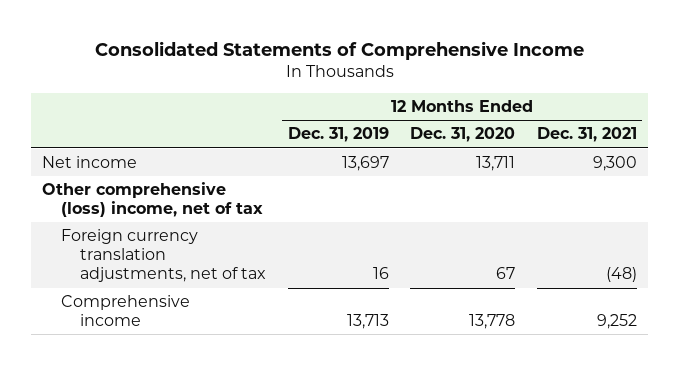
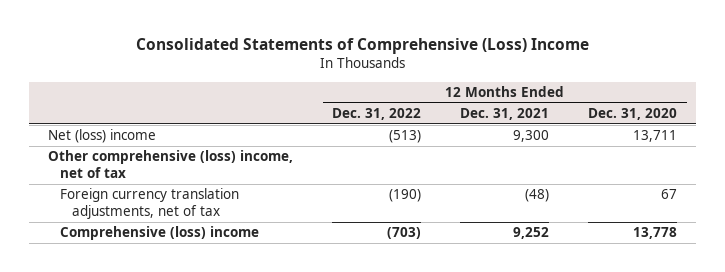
- Consolidated Statements of Comprehensive Income
+ Consolidated Statements of Comprehensive (Loss) Income
- | 12 Months Ended Dec. 31, 2019 | 12 Months Ended Dec. 31, 2020 | 12 Months Ended Dec. 31, 2021
+ | 12 Months Ended Dec. 31, 2022 | 12 Months Ended Dec. 31, 2021 | 12 Months Ended Dec. 31, 2020
- Net income | 13,697 | 13,711 | 9,300
+ Net (loss) income | (513) | 9,300 | 13,711
- Comprehensive income | 13,713 | 13,778 | 9,252
+ Comprehensive (loss) income | (703) | 9,252 | 13,778

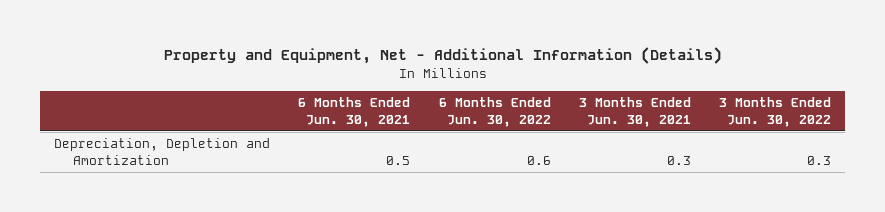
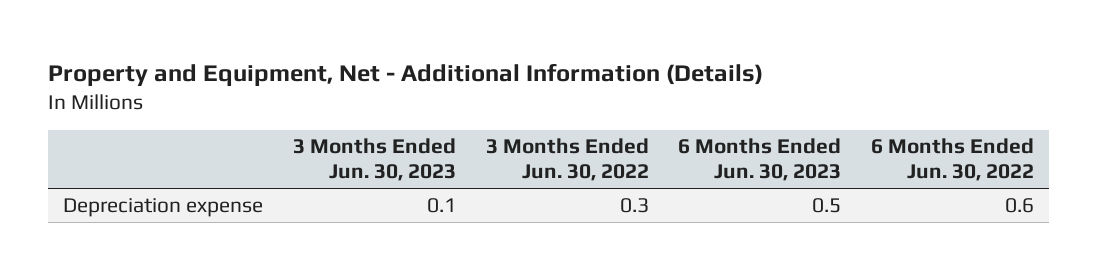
- | 6 Months Ended Jun. 30, 2021 | 6 Months Ended Jun. 30, 2022 | 3 Months Ended Jun. 30, 2021 | 3 Months Ended Jun. 30, 2022
+ | 3 Months Ended Jun. 30, 2023 | 3 Months Ended Jun. 30, 2022 | 6 Months Ended Jun. 30, 2023 | 6 Months Ended Jun. 30, 2022
- Depreciation, Depletion and Amortization | 0.5 | 0.6 | 0.3 | 0.3
+ Depreciation expense | 0.1 | 0.3 | 0.5 | 0.6

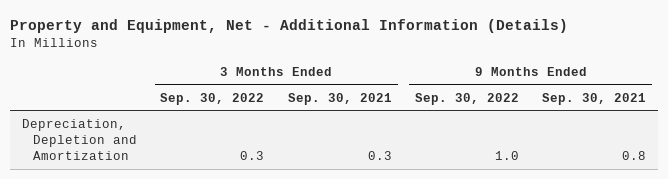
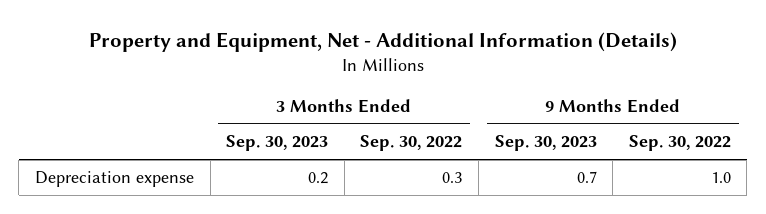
- | 3 Months Ended Sep. 30, 2022 | 3 Months Ended Sep. 30, 2021 | 9 Months Ended Sep. 30, 2022 | 9 Months Ended Sep. 30, 2021
+ | 3 Months Ended Sep. 30, 2023 | 3 Months Ended Sep. 30, 2022 | 9 Months Ended Sep. 30, 2023 | 9 Months Ended Sep. 30, 2022
- Depreciation, Depletion and Amortization | 0.3 | 0.3 | 1.0 | 0.8
+ Depreciation expense | 0.2 | 0.3 | 0.7 | 1.0

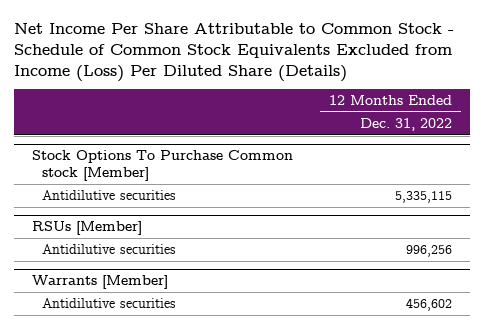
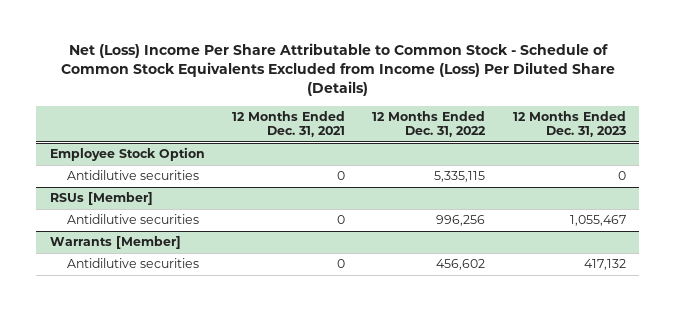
- Net Income Per Share Attributable to Common Stock - Schedule of Common Stock Equivalents Excluded from Income (Loss) Per Diluted Share (Details)
+ Net (Loss) Income Per Share Attributable to Common Stock - Schedule of Common Stock Equivalents Excluded from Income (Loss) Per Diluted Share (Details)
- | 12 Months Ended Dec. 31, 2022
+ | 12 Months Ended Dec. 31, 2021 | 12 Months Ended Dec. 31, 2022 | 12 Months Ended Dec. 31, 2023
- Stock Options To Purchase Common stock [Member]
+ Employee Stock Option

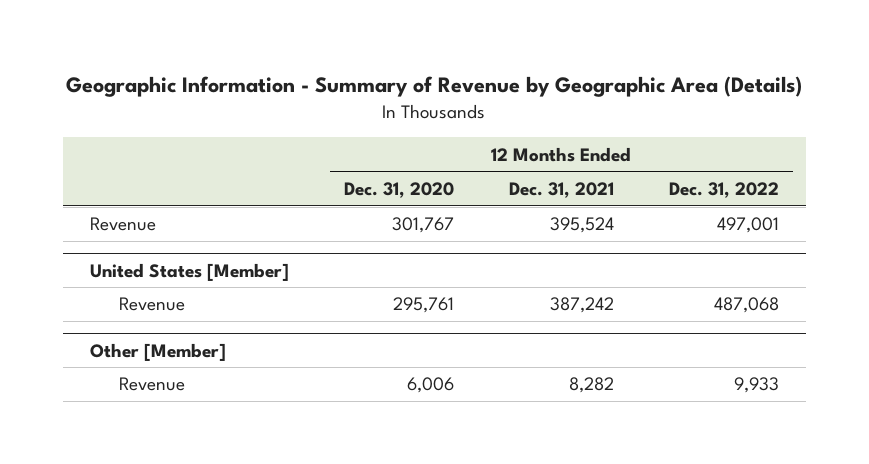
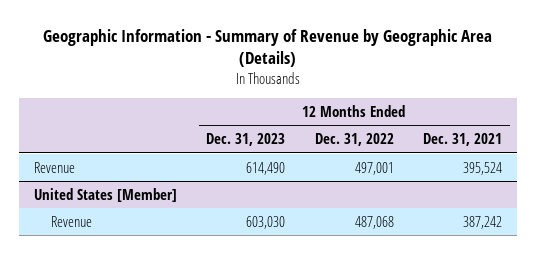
- | 12 Months Ended Dec. 31, 2020 | 12 Months Ended Dec. 31, 2021 | 12 Months Ended Dec. 31, 2022
+ | 12 Months Ended Dec. 31, 2023 | 12 Months Ended Dec. 31, 2022 | 12 Months Ended Dec. 31, 2021
- Other [Member]
- Revenue | 6,006 | 8,282 | 9,933

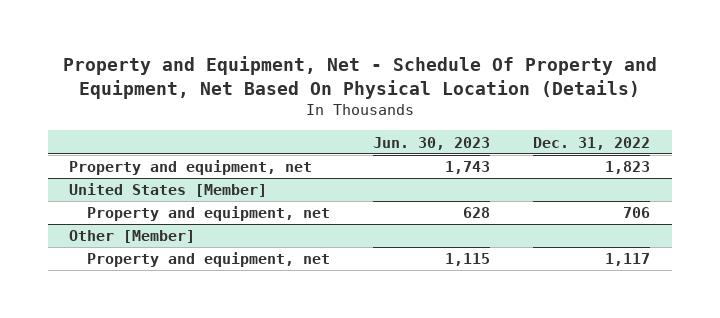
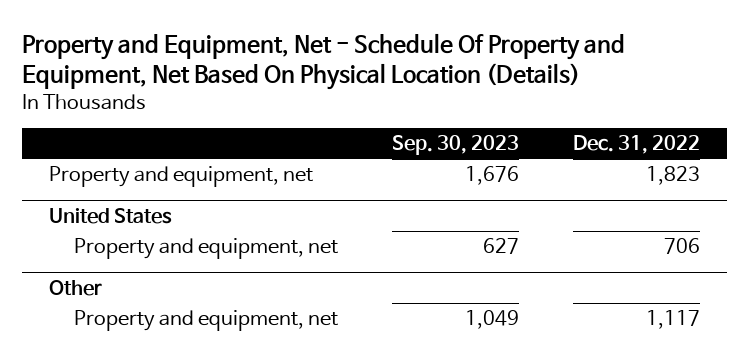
- | Jun. 30, 2023 | Dec. 31, 2022
+ | Sep. 30, 2023 | Dec. 31, 2022
- United States [Member]
+ United States
- Other [Member]
+ Other

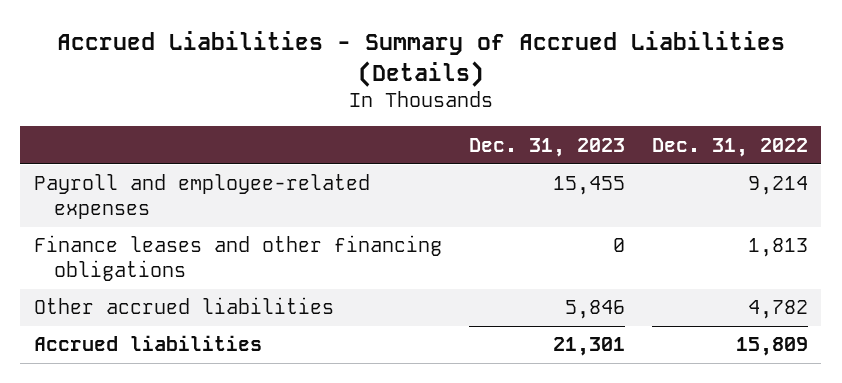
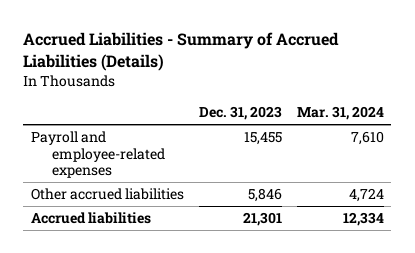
- | Dec. 31, 2023 | Dec. 31, 2022
+ | Dec. 31, 2023 | Mar. 31, 2024
- Finance leases and other financing obligations | 0 | 1,813

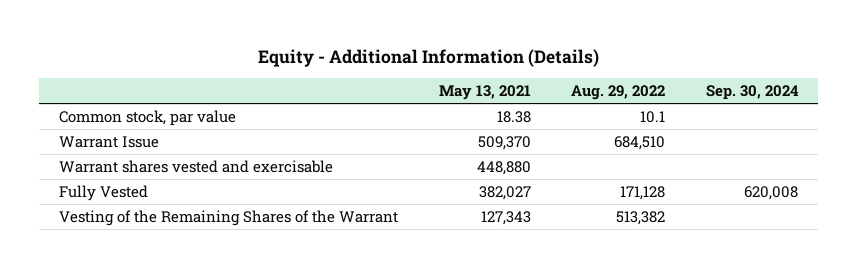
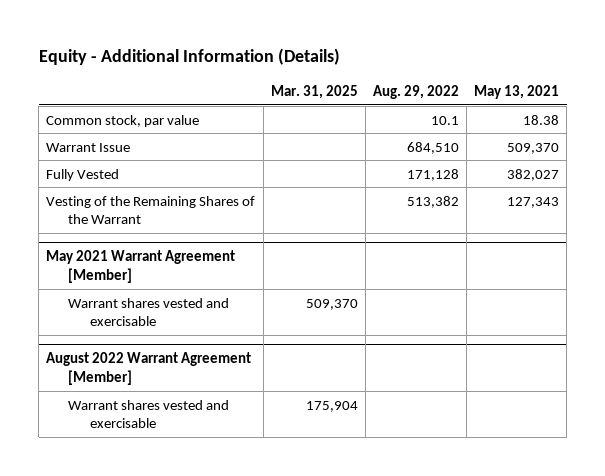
- | May 13, 2021 | Aug. 29, 2022 | Sep. 30, 2024
+ | Mar. 31, 2025 | Aug. 29, 2022 | May 13, 2021
- Warrant shares vested and exercisable | 448,880 | |
+ May 2021 Warrant Agreement [Member]
+ Warrant shares vested and exercisable | 509,370 | |
+ August 2022 Warrant Agreement [Member]
+ Warrant shares vested and exercisable | 175,904 | |

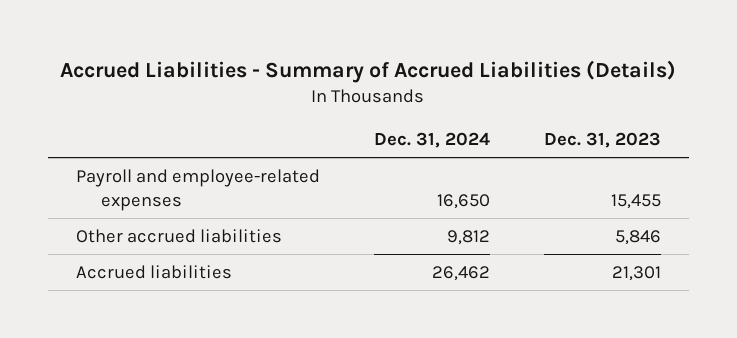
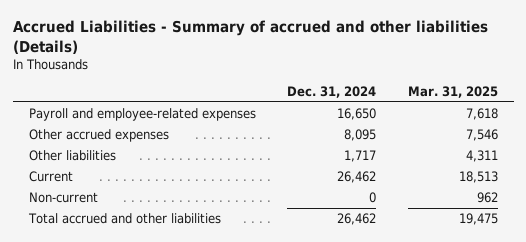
- Accrued Liabilities - Summary of Accrued Liabilities (Details)
+ Accrued Liabilities - Summary of accrued and other liabilities (Details)
- | Dec. 31, 2024 | Dec. 31, 2023
+ | Dec. 31, 2024 | Mar. 31, 2025
- Other accrued liabilities | 9,812 | 5,846
- Accrued liabilities | 26,462 | 21,301
+ Other accrued expenses | 8,095 | 7,546
+ Other liabilities | 1,717 | 4,311
+ Current | 26,462 | 18,513
+ Non-current | 0 | 962
+ Total accrued and other liabilities | 26,462 | 19,475

